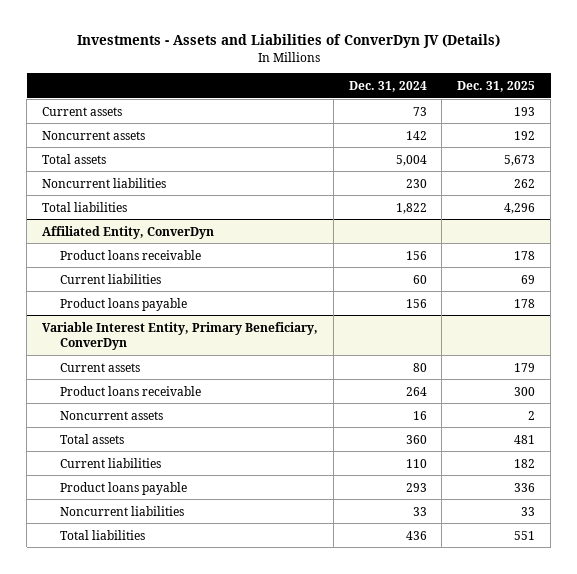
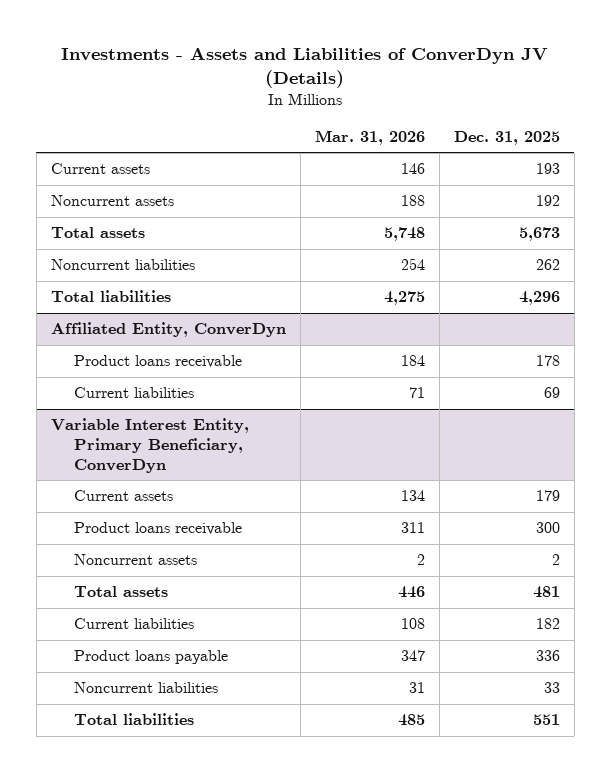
- | Dec. 31, 2024 | Dec. 31, 2025
+ | Mar. 31, 2026 | Dec. 31, 2025
@ Affiliated Entity, ConverDyn
- Product loans payable | 156 | 178

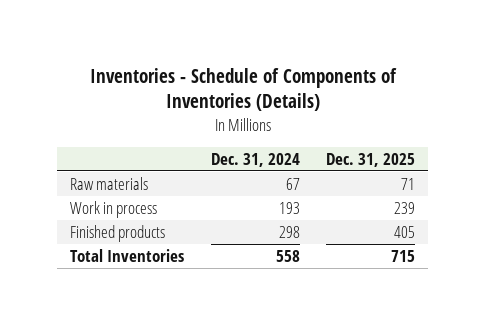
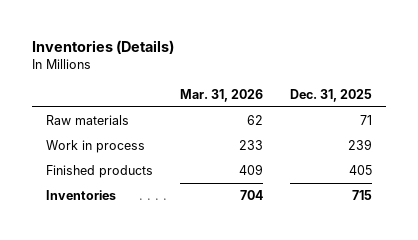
- Inventories - Schedule of Components of Inventories (Details)
+ Inventories (Details)
- | Dec. 31, 2024 | Dec. 31, 2025
+ | Mar. 31, 2026 | Dec. 31, 2025
- Total Inventories | 558 | 715
+ Inventories | 704 | 715

